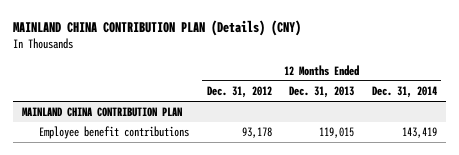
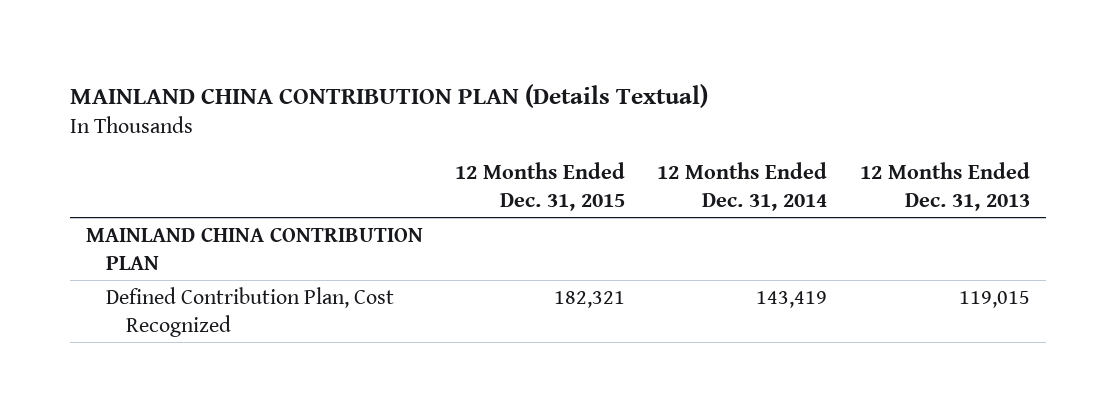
- MAINLAND CHINA CONTRIBUTION PLAN (Details) (CNY)
+ MAINLAND CHINA CONTRIBUTION PLAN (Details Textual)
- | 12 Months Ended Dec. 31, 2012 | 12 Months Ended Dec. 31, 2013 | 12 Months Ended Dec. 31, 2014
+ | 12 Months Ended Dec. 31, 2015 | 12 Months Ended Dec. 31, 2014 | 12 Months Ended Dec. 31, 2013
- Employee benefit contributions | 93,178 | 119,015 | 143,419
+ Defined Contribution Plan, Cost Recognized | 182,321 | 143,419 | 119,015

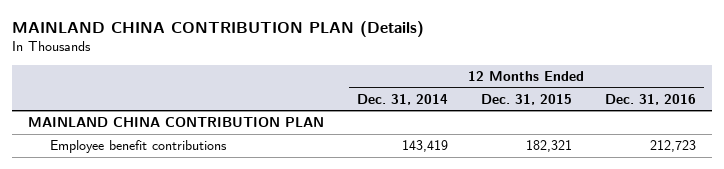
- MAINLAND CHINA CONTRIBUTION PLAN (Details Textual)
+ MAINLAND CHINA CONTRIBUTION PLAN (Details)
- | 12 Months Ended Dec. 31, 2015 | 12 Months Ended Dec. 31, 2014 | 12 Months Ended Dec. 31, 2013
+ | 12 Months Ended Dec. 31, 2014 | 12 Months Ended Dec. 31, 2015 | 12 Months Ended Dec. 31, 2016
- Defined Contribution Plan, Cost Recognized | 182,321 | 143,419 | 119,015
+ Employee benefit contributions | 143,419 | 182,321 | 212,723

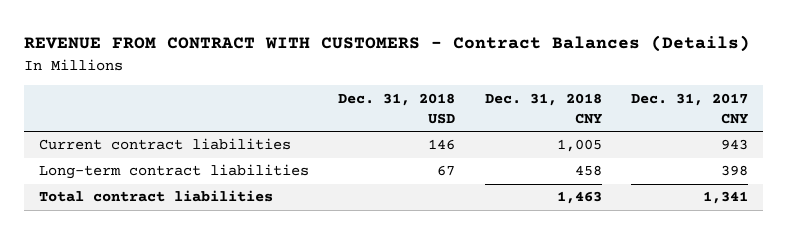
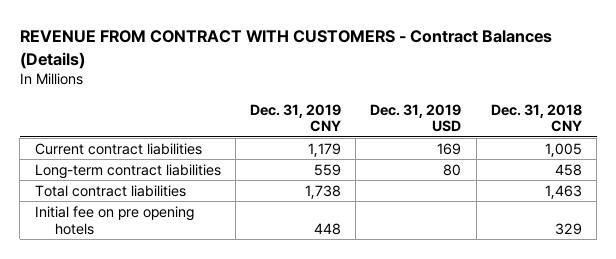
- | Dec. 31, 2018 USD | Dec. 31, 2018 CNY | Dec. 31, 2017 CNY
+ | Dec. 31, 2019 CNY | Dec. 31, 2019 USD | Dec. 31, 2018 CNY
+ Initial fee on pre opening hotels | 448 | | 329

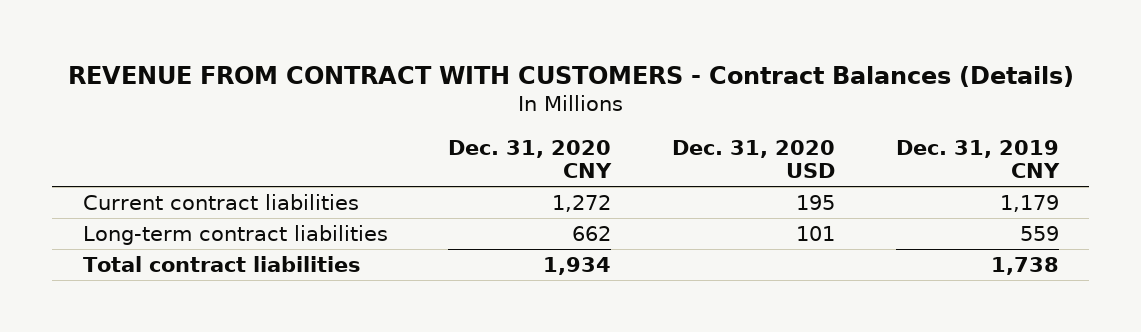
- | Dec. 31, 2019 CNY | Dec. 31, 2019 USD | Dec. 31, 2018 CNY
+ | Dec. 31, 2020 CNY | Dec. 31, 2020 USD | Dec. 31, 2019 CNY
- Initial fee on pre opening hotels | 448 | | 329

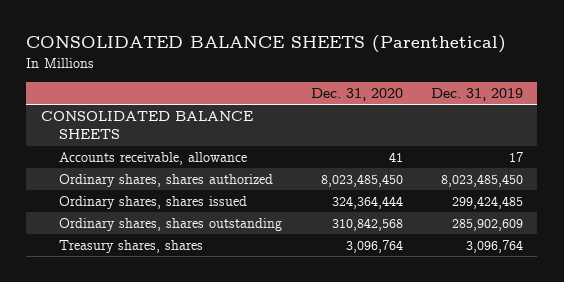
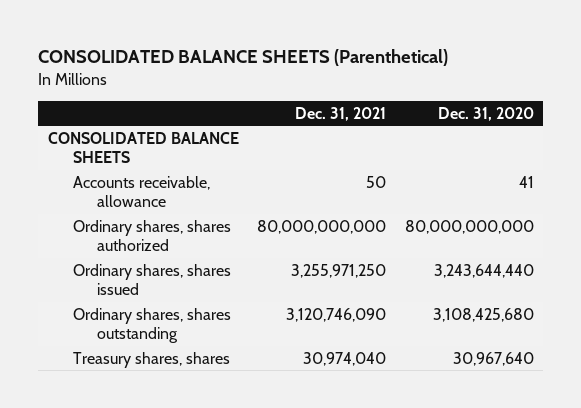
- | Dec. 31, 2020 | Dec. 31, 2019
+ | Dec. 31, 2021 | Dec. 31, 2020
- Ordinary shares, shares authorized | 8,023,485,450 | 8,023,485,450
- Ordinary shares, shares issued | 324,364,444 | 299,424,485
- Ordinary shares, shares outstanding | 310,842,568 | 285,902,609
- Treasury shares, shares | 3,096,764 | 3,096,764
+ Ordinary shares, shares authorized | 80,000,000,000 | 80,000,000,000
+ Ordinary shares, shares issued | 3,255,971,250 | 3,243,644,440
+ Ordinary shares, shares outstanding | 3,120,746,090 | 3,108,425,680
+ Treasury shares, shares | 30,974,040 | 30,967,640

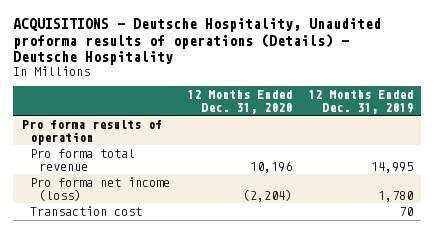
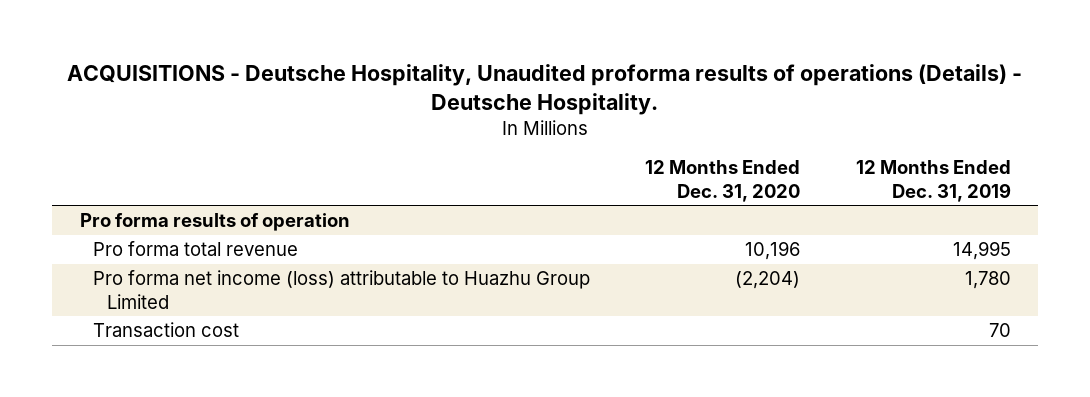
- ACQUISITIONS - Deutsche Hospitality, Unaudited proforma results of operations (Details) - Deutsche Hospitality
+ ACQUISITIONS - Deutsche Hospitality, Unaudited proforma results of operations (Details) - Deutsche Hospitality.
- Pro forma net income (loss) | (2,204) | 1,780
+ Pro forma net income (loss) attributable to Huazhu Group Limited | (2,204) | 1,780

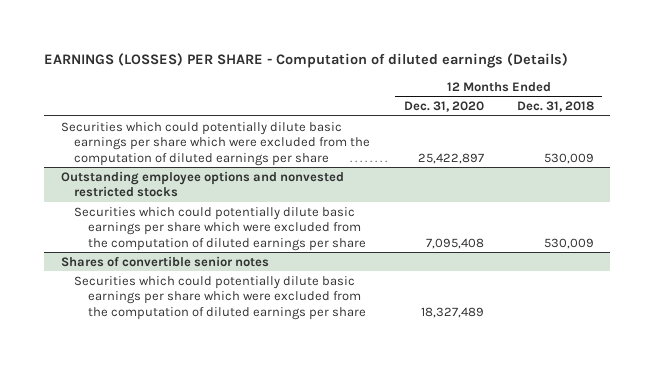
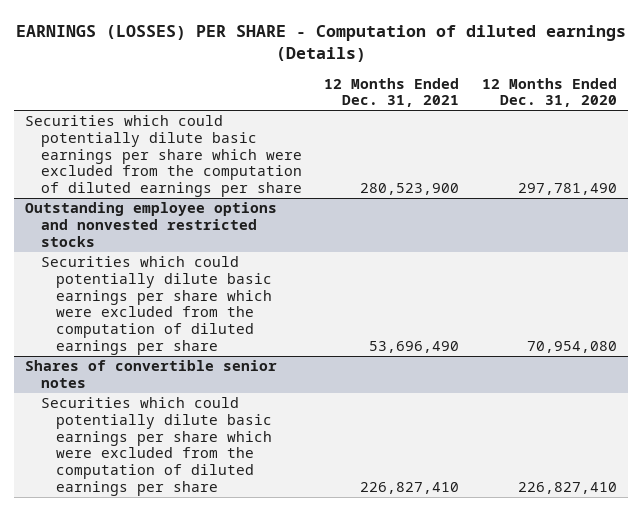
- | 12 Months Ended Dec. 31, 2020 | 12 Months Ended Dec. 31, 2018
+ | 12 Months Ended Dec. 31, 2021 | 12 Months Ended Dec. 31, 2020
- Securities which could potentially dilute basic earnings per share which were excluded from the computation of diluted earnings per share | 25,422,897 | 530,009
+ Securities which could potentially dilute basic earnings per share which were excluded from the computation of diluted earnings per share | 280,523,900 | 297,781,490
@ Outstanding employee options and nonvested restricted stocks
- Securities which could potentially dilute basic earnings per share which were excluded from the computation of diluted earnings per share | 7,095,408 | 530,009
+ Securities which could potentially dilute basic earnings per share which were excluded from the computation of diluted earnings per share | 53,696,490 | 70,954,080
@ Shares of convertible senior notes
- Securities which could potentially dilute basic earnings per share which were excluded from the computation of diluted earnings per share | 18,327,489 |
+ Securities which could potentially dilute basic earnings per share which were excluded from the computation of diluted earnings per share | 226,827,410 | 226,827,410

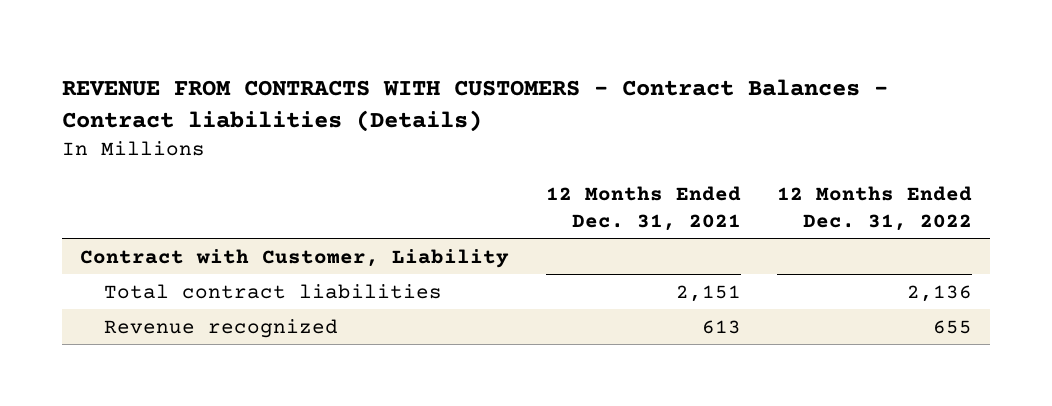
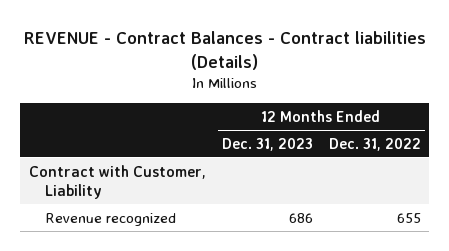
- REVENUE FROM CONTRACTS WITH CUSTOMERS - Contract Balances - Contract liabilities (Details)
+ REVENUE - Contract Balances - Contract liabilities (Details)
- | 12 Months Ended Dec. 31, 2021 | 12 Months Ended Dec. 31, 2022
+ | 12 Months Ended Dec. 31, 2023 | 12 Months Ended Dec. 31, 2022
- Total contract liabilities | 2,151 | 2,136

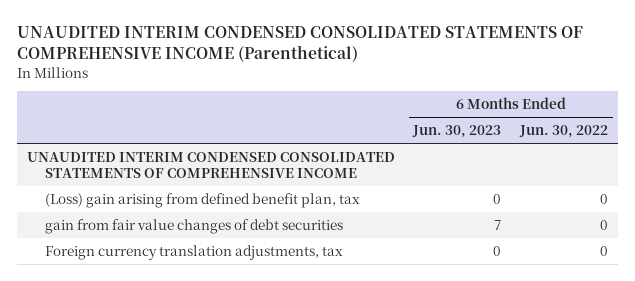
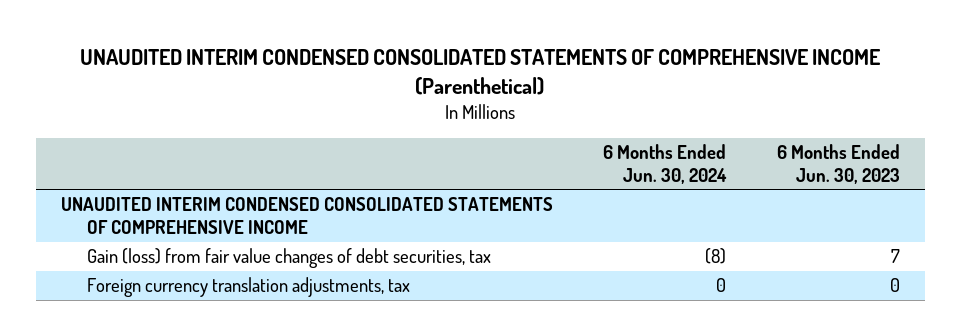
- | 6 Months Ended Jun. 30, 2023 | 6 Months Ended Jun. 30, 2022
+ | 6 Months Ended Jun. 30, 2024 | 6 Months Ended Jun. 30, 2023
- (Loss) gain arising from defined benefit plan, tax | 0 | 0
- gain from fair value changes of debt securities | 7 | 0
+ Gain (loss) from fair value changes of debt securities, tax | (8) | 7

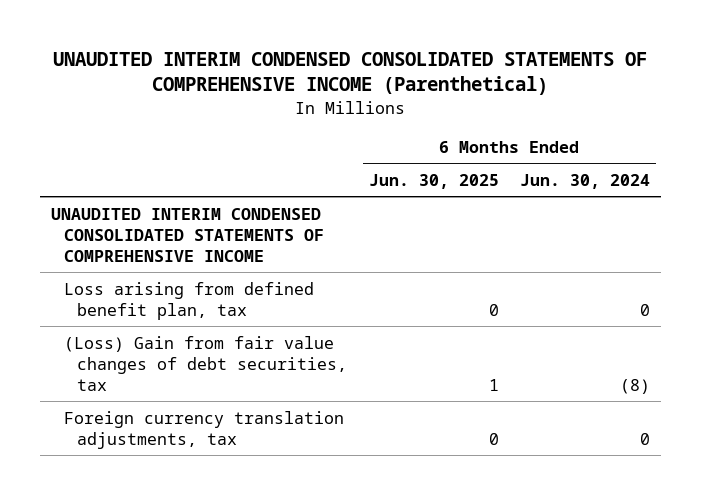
- | 6 Months Ended Jun. 30, 2024 | 6 Months Ended Jun. 30, 2023
+ | 6 Months Ended Jun. 30, 2025 | 6 Months Ended Jun. 30, 2024
- Gain (loss) from fair value changes of debt securities, tax | (8) | 7
+ Loss arising from defined benefit plan, tax | 0 | 0
+ (Loss) Gain from fair value changes of debt securities, tax | 1 | (8)

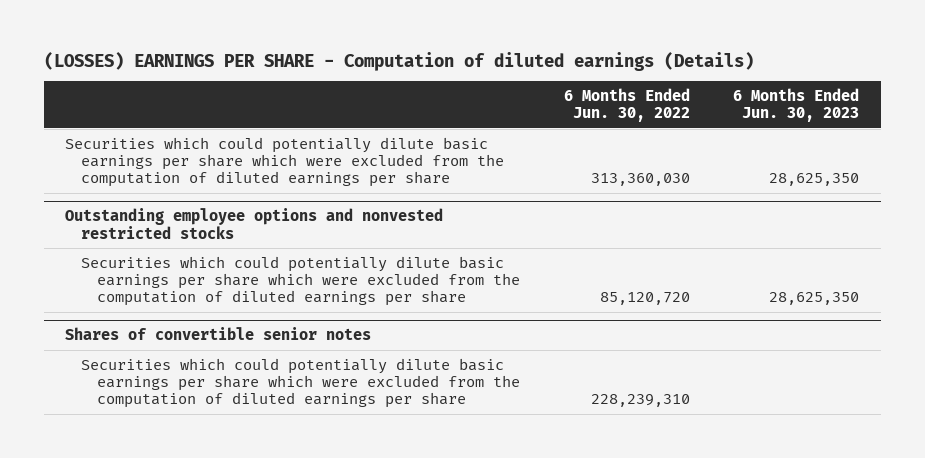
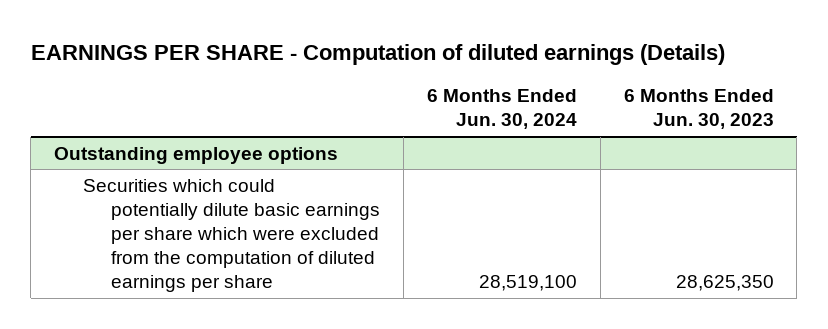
- (LOSSES) EARNINGS PER SHARE - Computation of diluted earnings (Details)
+ EARNINGS PER SHARE - Computation of diluted earnings (Details)
- | 6 Months Ended Jun. 30, 2022 | 6 Months Ended Jun. 30, 2023
+ | 6 Months Ended Jun. 30, 2024 | 6 Months Ended Jun. 30, 2023
- Securities which could potentially dilute basic earnings per share which were excluded from the computation of diluted earnings per share | 313,360,030 | 28,625,350
- Outstanding employee options and nonvested restricted stocks
+ Outstanding employee options
- Shares of convertible senior notes
- Securities which could potentially dilute basic earnings per share which were excluded from the computation of diluted earnings per share | 228,239,310 |

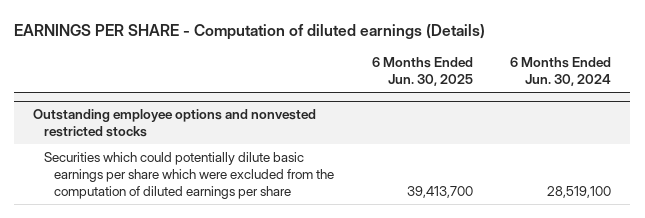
- | 6 Months Ended Jun. 30, 2024 | 6 Months Ended Jun. 30, 2023
+ | 6 Months Ended Jun. 30, 2025 | 6 Months Ended Jun. 30, 2024
- Outstanding employee options
+ Outstanding employee options and nonvested restricted stocks

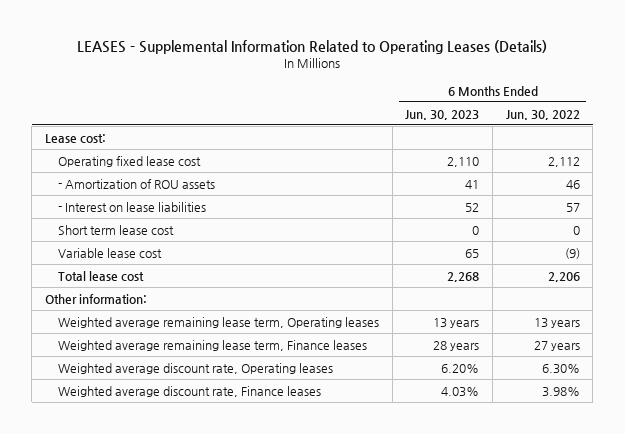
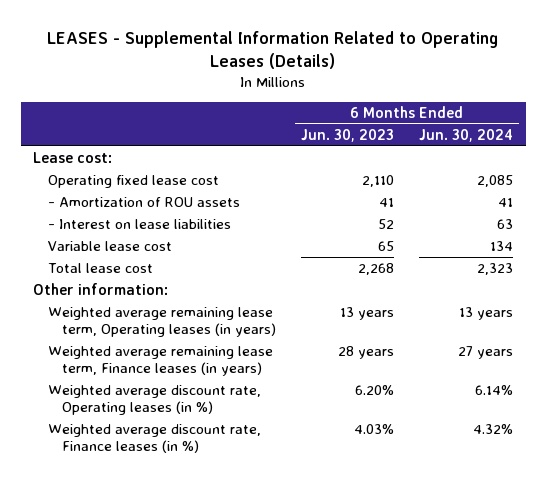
- | 6 Months Ended Jun. 30, 2023 | 6 Months Ended Jun. 30, 2022
+ | 6 Months Ended Jun. 30, 2023 | 6 Months Ended Jun. 30, 2024
- Short term lease cost | 0 | 0
- Weighted average remaining lease term, Operating leases | 13 years | 13 years
- Weighted average remaining lease term, Finance leases | 28 years | 27 years
- Weighted average discount rate, Operating leases | 6.20% | 6.30%
- Weighted average discount rate, Finance leases | 4.03% | 3.98%
+ Weighted average remaining lease term, Operating leases (in years) | 13 years | 13 years
+ Weighted average remaining lease term, Finance leases (in years) | 28 years | 27 years
+ Weighted average discount rate, Operating leases (in %) | 6.20% | 6.14%
+ Weighted average discount rate, Finance leases (in %) | 4.03% | 4.32%

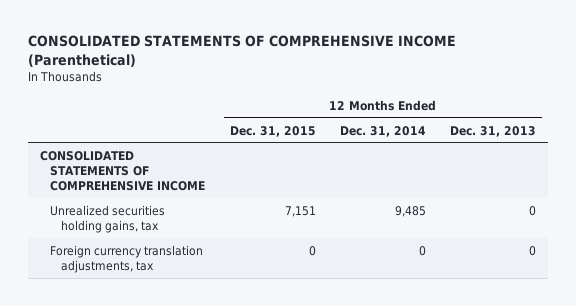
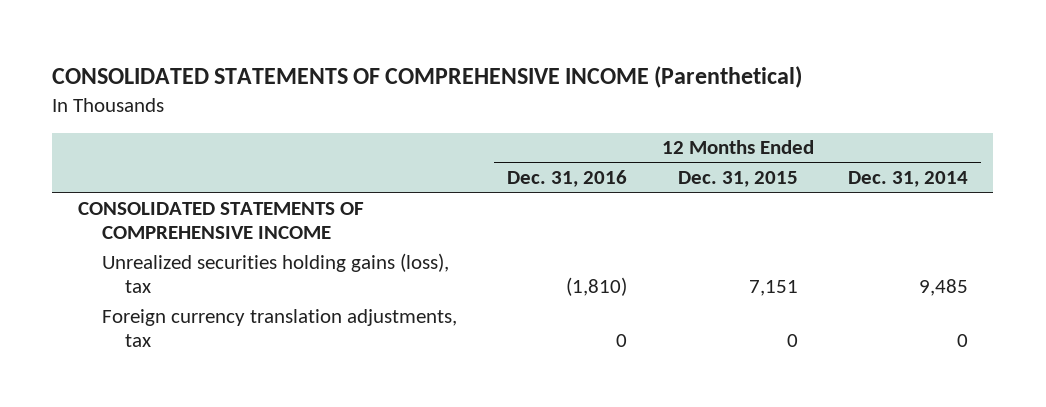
- | 12 Months Ended Dec. 31, 2015 | 12 Months Ended Dec. 31, 2014 | 12 Months Ended Dec. 31, 2013
+ | 12 Months Ended Dec. 31, 2016 | 12 Months Ended Dec. 31, 2015 | 12 Months Ended Dec. 31, 2014
- Unrealized securities holding gains, tax | 7,151 | 9,485 | 0
+ Unrealized securities holding gains (loss), tax | (1,810) | 7,151 | 9,485

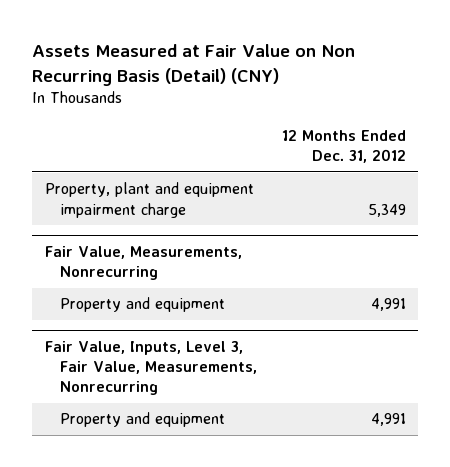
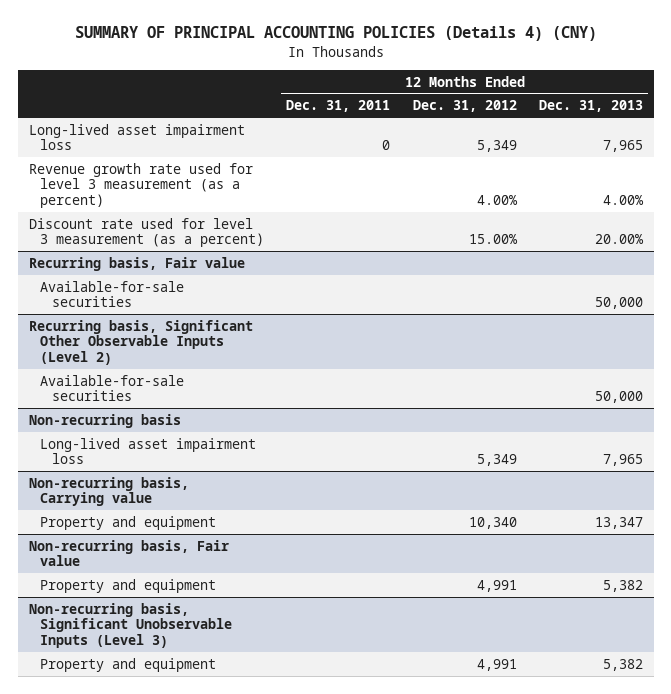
- Assets Measured at Fair Value on Non Recurring Basis (Detail) (CNY)
+ SUMMARY OF PRINCIPAL ACCOUNTING POLICIES (Details 4) (CNY)
- | 12 Months Ended Dec. 31, 2012
+ | 12 Months Ended Dec. 31, 2011 | 12 Months Ended Dec. 31, 2012 | 12 Months Ended Dec. 31, 2013
- Property, plant and equipment impairment charge | 5,349
- Fair Value, Measurements, Nonrecurring
+ Long-lived asset impairment loss | 0 | 5,349 | 7,965
+ Revenue growth rate used for level 3 measurement (as a percent) | | 4.00% | 4.00%
+ Discount rate used for level 3 measurement (as a percent) | | 15.00% | 20.00%
+ Recurring basis, Fair value
+ Available-for-sale securities | | | 50,000
+ Recurring basis, Significant Other Observable Inputs (Level 2)
+ Available-for-sale securities | | | 50,000
+ Non-recurring basis
+ Long-lived asset impairment loss | | 5,349 | 7,965
+ Non-recurring basis, Carrying value
+ Property and equipment | | 10,340 | 13,347
+ Non-recurring basis, Fair value
- Fair Value, Inputs, Level 3, Fair Value, Measurements, Nonrecurring
+ Non-recurring basis, Significant Unobservable Inputs (Level 3)

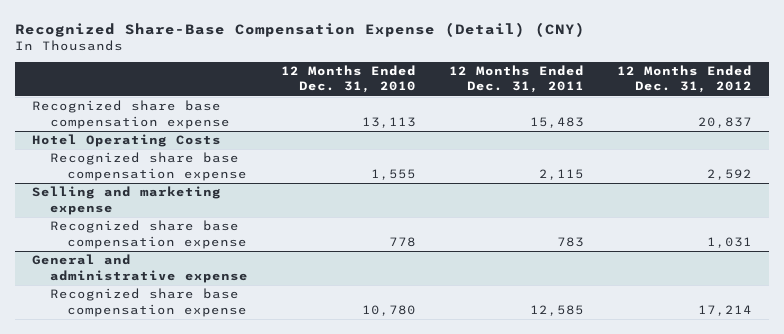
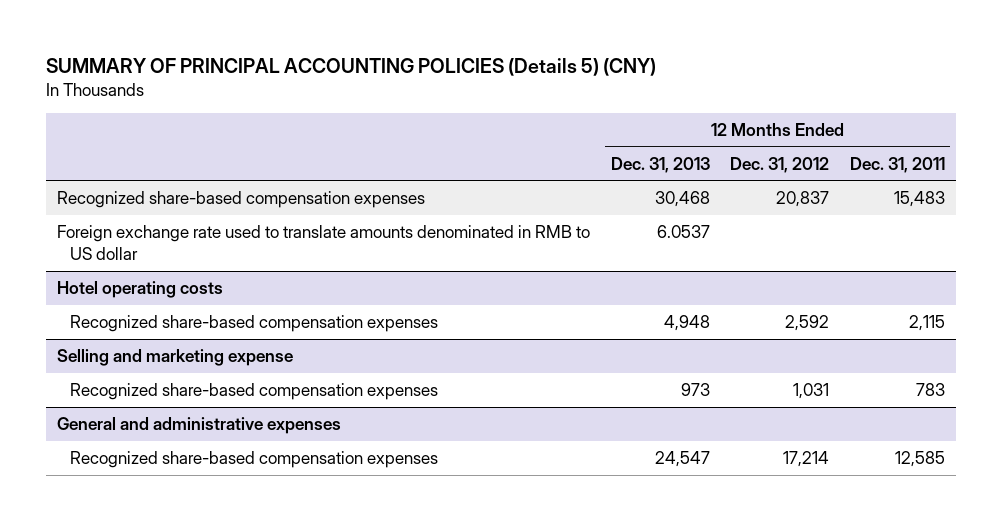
- Recognized Share-Base Compensation Expense (Detail) (CNY)
+ SUMMARY OF PRINCIPAL ACCOUNTING POLICIES (Details 5) (CNY)
- | 12 Months Ended Dec. 31, 2010 | 12 Months Ended Dec. 31, 2011 | 12 Months Ended Dec. 31, 2012
+ | 12 Months Ended Dec. 31, 2013 | 12 Months Ended Dec. 31, 2012 | 12 Months Ended Dec. 31, 2011
- Recognized share base compensation expense | 13,113 | 15,483 | 20,837
- Hotel Operating Costs
- Recognized share base compensation expense | 1,555 | 2,115 | 2,592
+ Recognized share-based compensation expenses | 30,468 | 20,837 | 15,483
+ Foreign exchange rate used to translate amounts denominated in RMB to US dollar | 6.0537 | |
+ Hotel operating costs
+ Recognized share-based compensation expenses | 4,948 | 2,592 | 2,115
@ Selling and marketing expense
- Recognized share base compensation expense | 778 | 783 | 1,031
- General and administrative expense
- Recognized share base compensation expense | 10,780 | 12,585 | 17,214
@ Selling and marketing expense
+ Recognized share-based compensation expenses | 973 | 1,031 | 783
+ General and administrative expenses
+ Recognized share-based compensation expenses | 24,547 | 17,214 | 12,585

